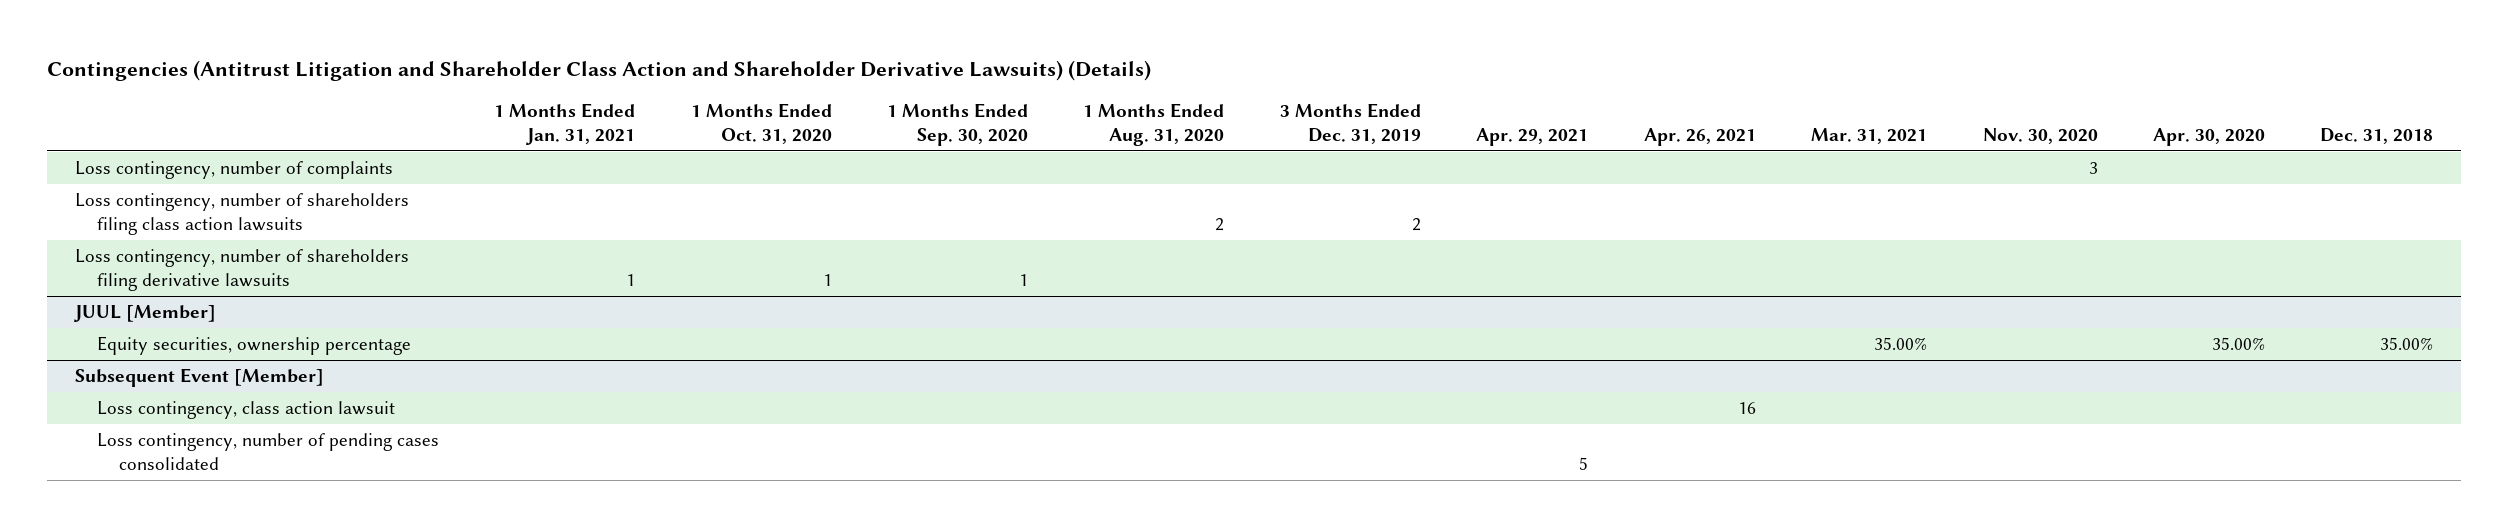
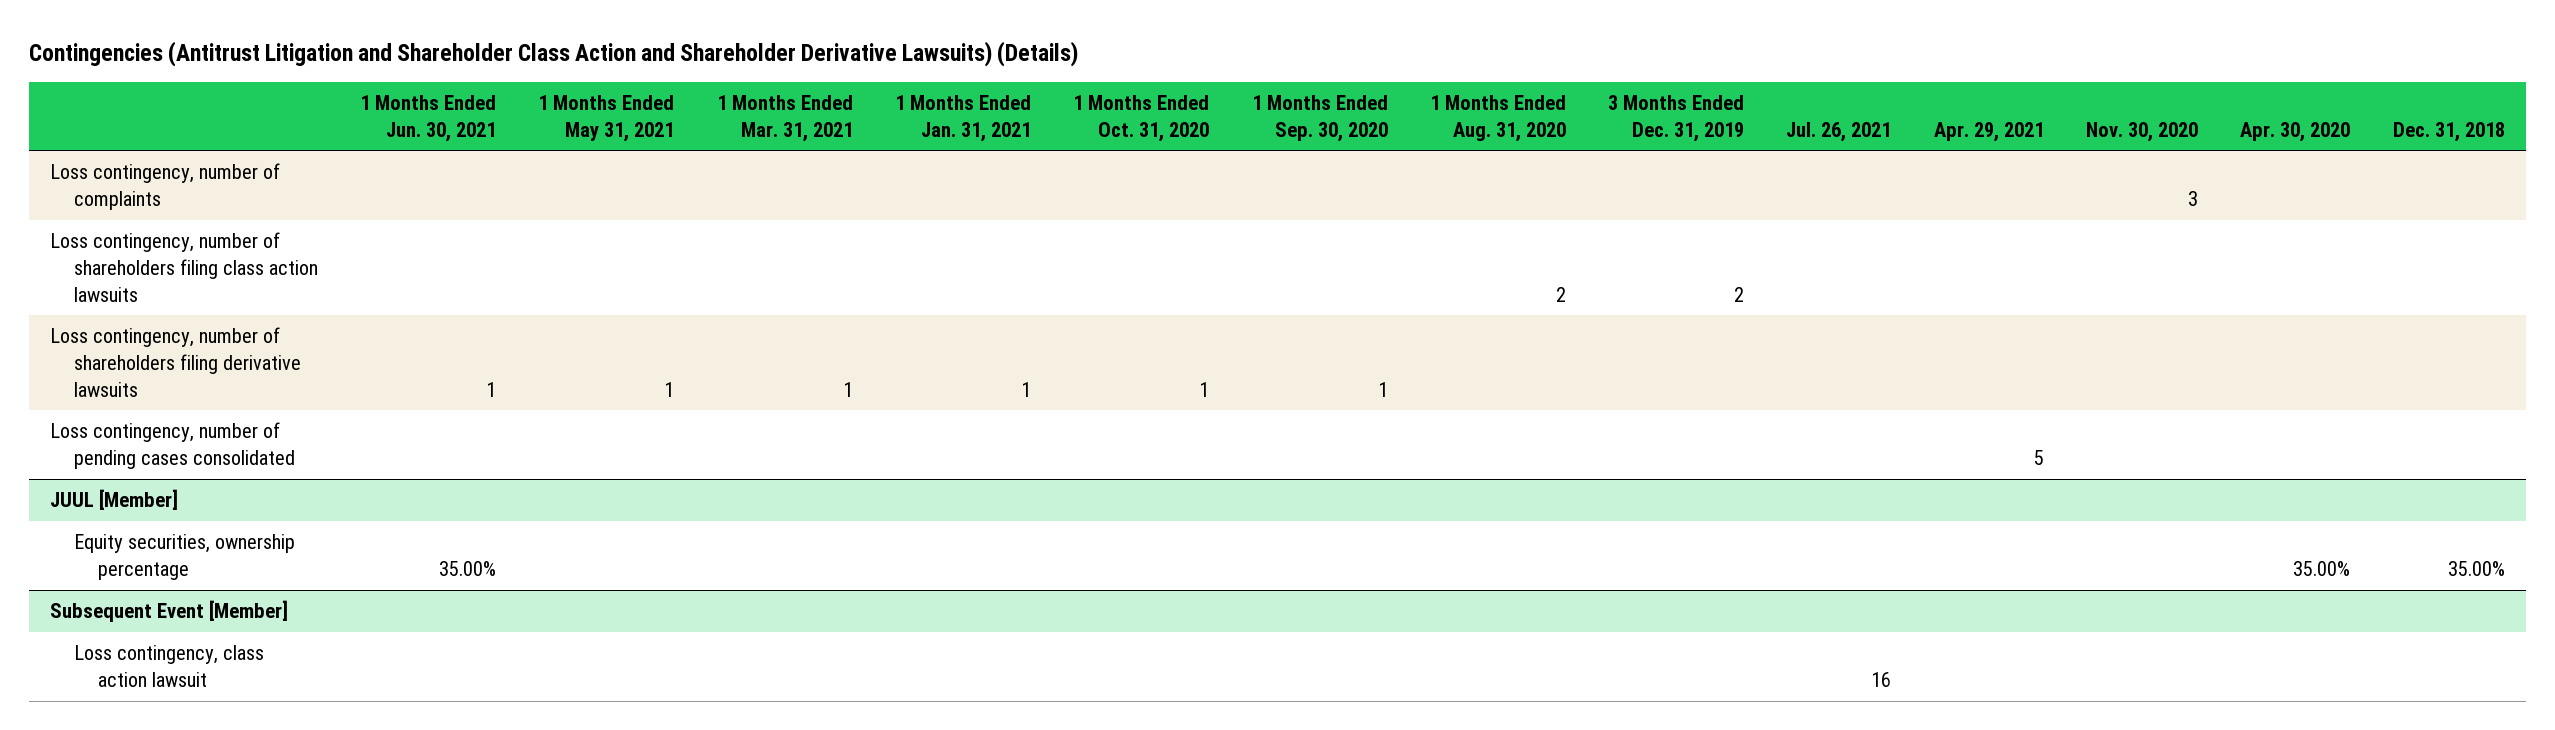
- | 1 Months Ended Jan. 31, 2021 | 1 Months Ended Oct. 31, 2020 | 1 Months Ended Sep. 30, 2020 | 1 Months Ended Aug. 31, 2020 | 3 Months Ended Dec. 31, 2019 | Apr. 29, 2021 | Apr. 26, 2021 | Mar. 31, 2021 | Nov. 30, 2020 | Apr. 30, 2020 | Dec. 31, 2018
+ | 1 Months Ended Jun. 30, 2021 | 1 Months Ended May 31, 2021 | 1 Months Ended Mar. 31, 2021 | 1 Months Ended Jan. 31, 2021 | 1 Months Ended Oct. 31, 2020 | 1 Months Ended Sep. 30, 2020 | 1 Months Ended Aug. 31, 2020 | 3 Months Ended Dec. 31, 2019 | Jul. 26, 2021 | Apr. 29, 2021 | Nov. 30, 2020 | Apr. 30, 2020 | Dec. 31, 2018
+ Loss contingency, number of pending cases consolidated | | | | | | | | | | 5 | | |
@ Subsequent Event [Member]
- Loss contingency, number of pending cases consolidated | | | | | | 5 | | | | |

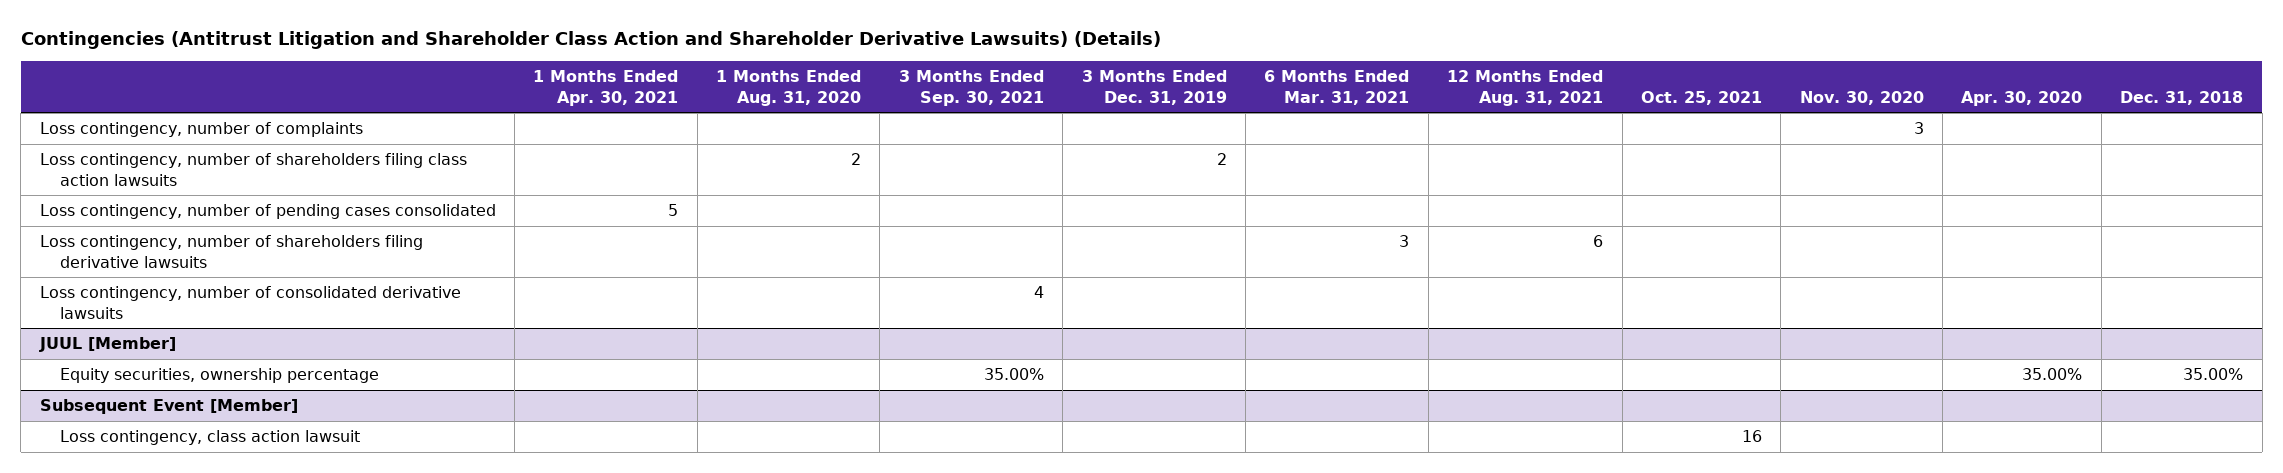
- | 1 Months Ended Jun. 30, 2021 | 1 Months Ended May 31, 2021 | 1 Months Ended Mar. 31, 2021 | 1 Months Ended Jan. 31, 2021 | 1 Months Ended Oct. 31, 2020 | 1 Months Ended Sep. 30, 2020 | 1 Months Ended Aug. 31, 2020 | 3 Months Ended Dec. 31, 2019 | Jul. 26, 2021 | Apr. 29, 2021 | Nov. 30, 2020 | Apr. 30, 2020 | Dec. 31, 2018
+ | 1 Months Ended Apr. 30, 2021 | 1 Months Ended Aug. 31, 2020 | 3 Months Ended Sep. 30, 2021 | 3 Months Ended Dec. 31, 2019 | 6 Months Ended Mar. 31, 2021 | 12 Months Ended Aug. 31, 2021 | Oct. 25, 2021 | Nov. 30, 2020 | Apr. 30, 2020 | Dec. 31, 2018
moved down: Loss contingency, number of shareholders filing derivative lawsuits | | | | | 3 | 6 | | | |
+ Loss contingency, number of consolidated derivative lawsuits | | | 4 | | | | | | |

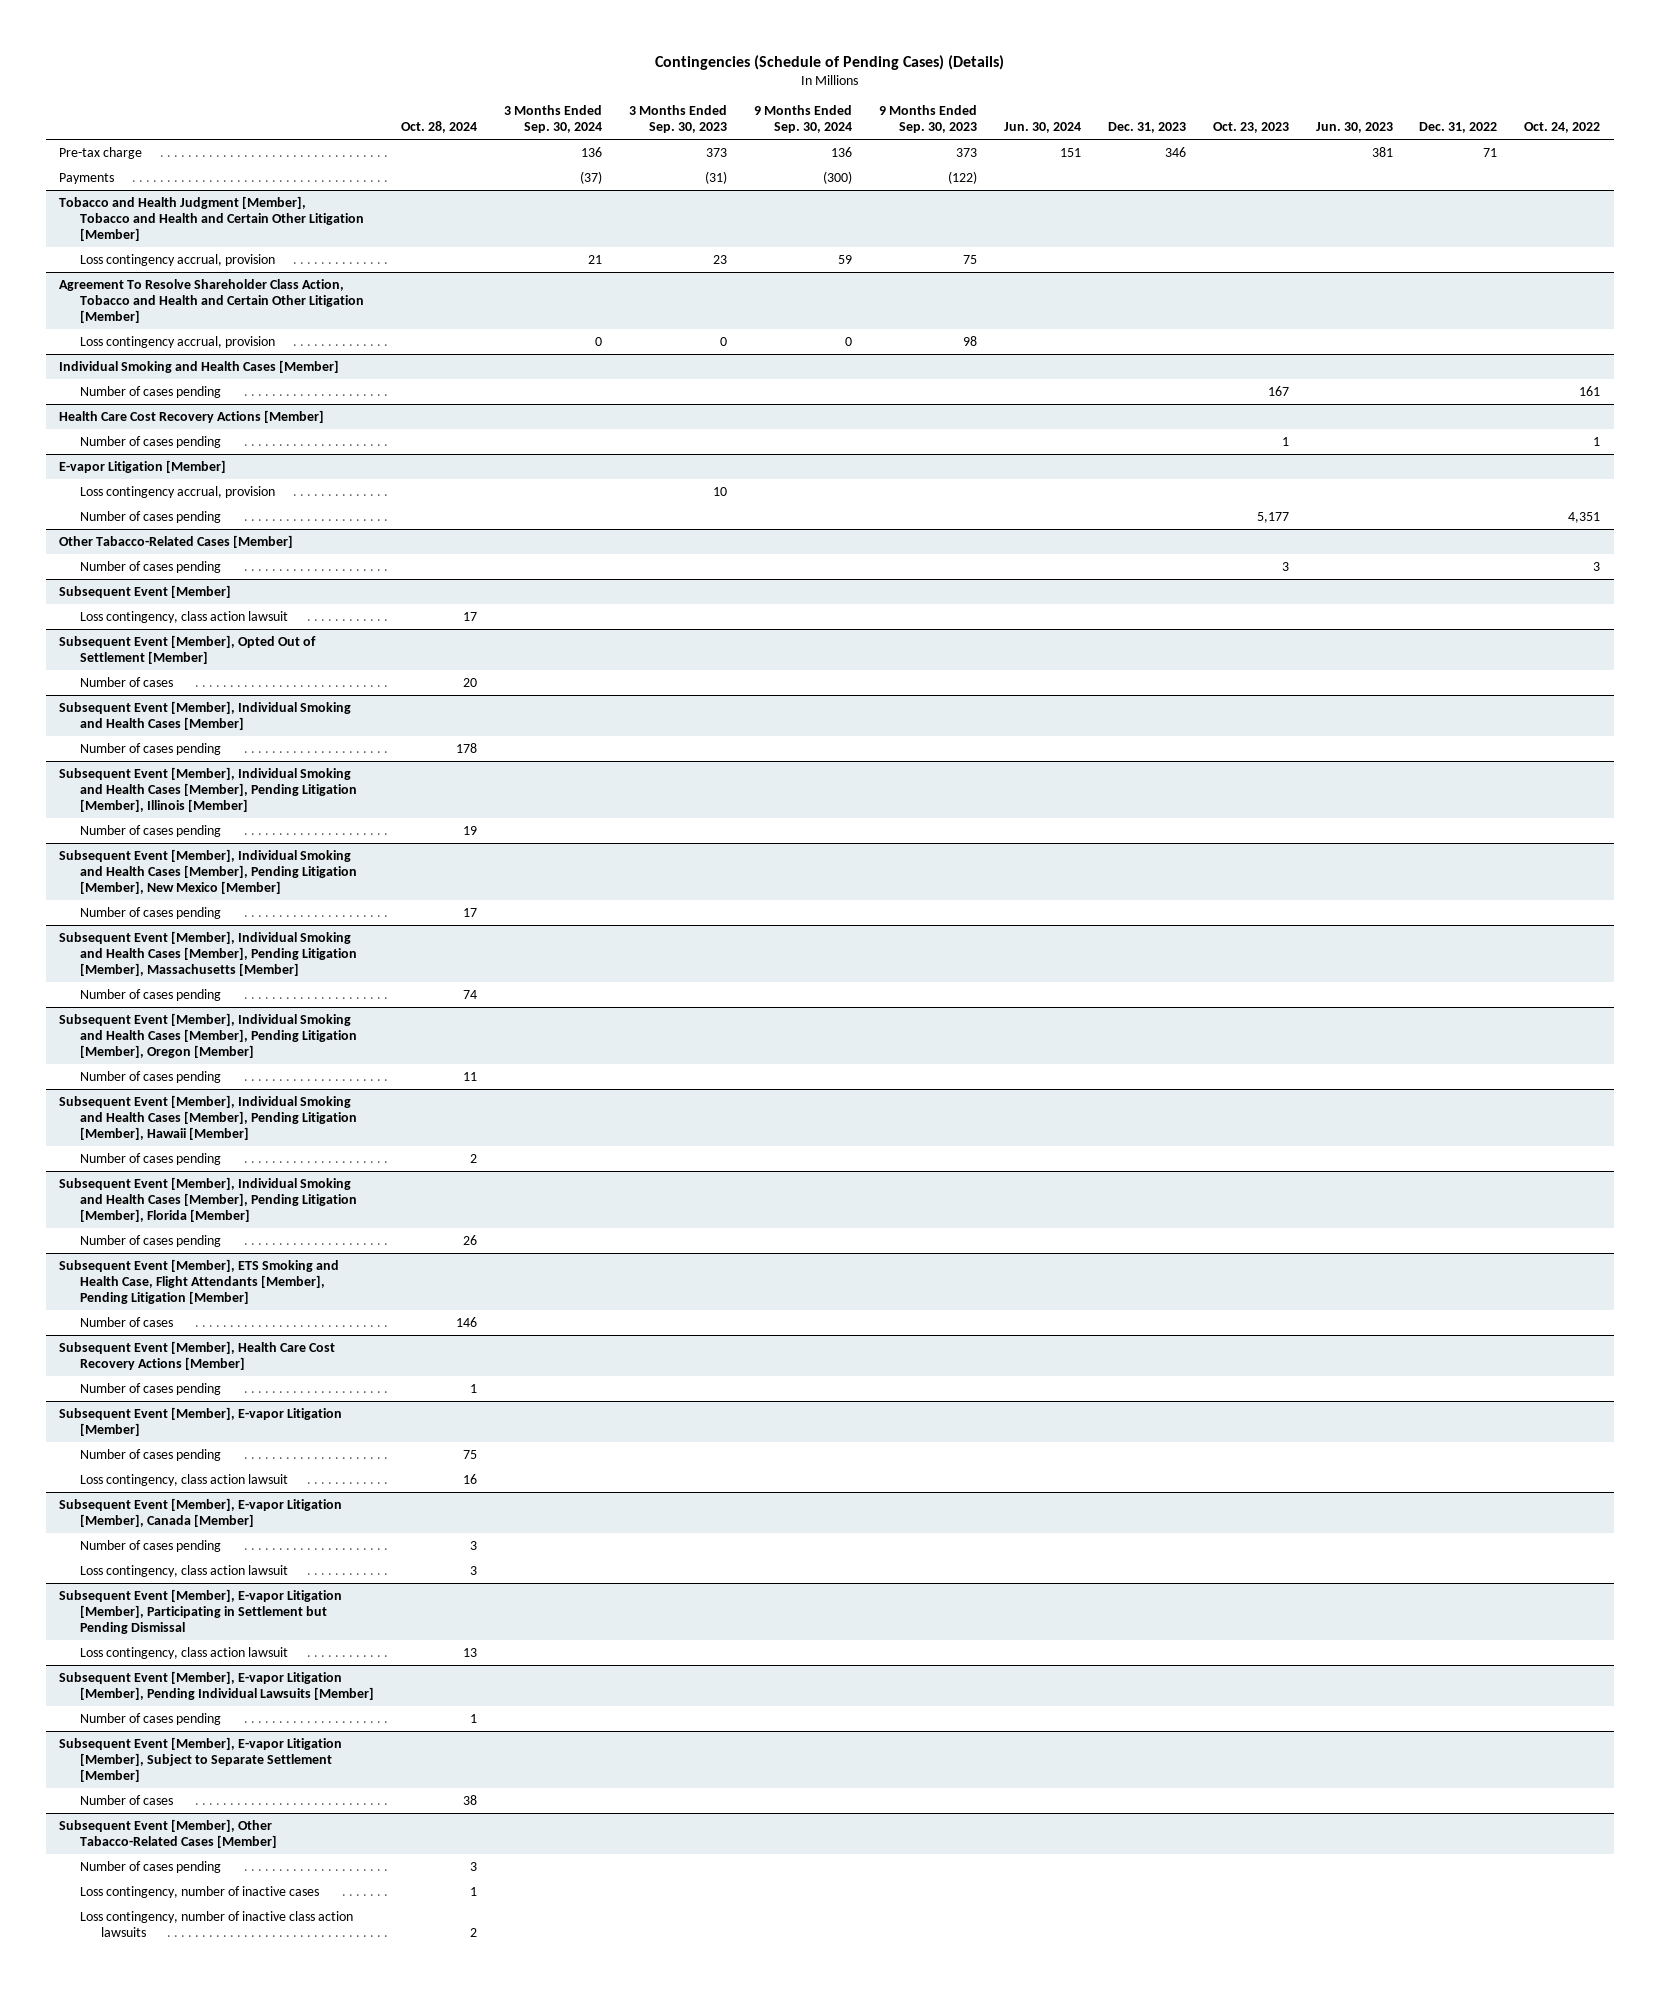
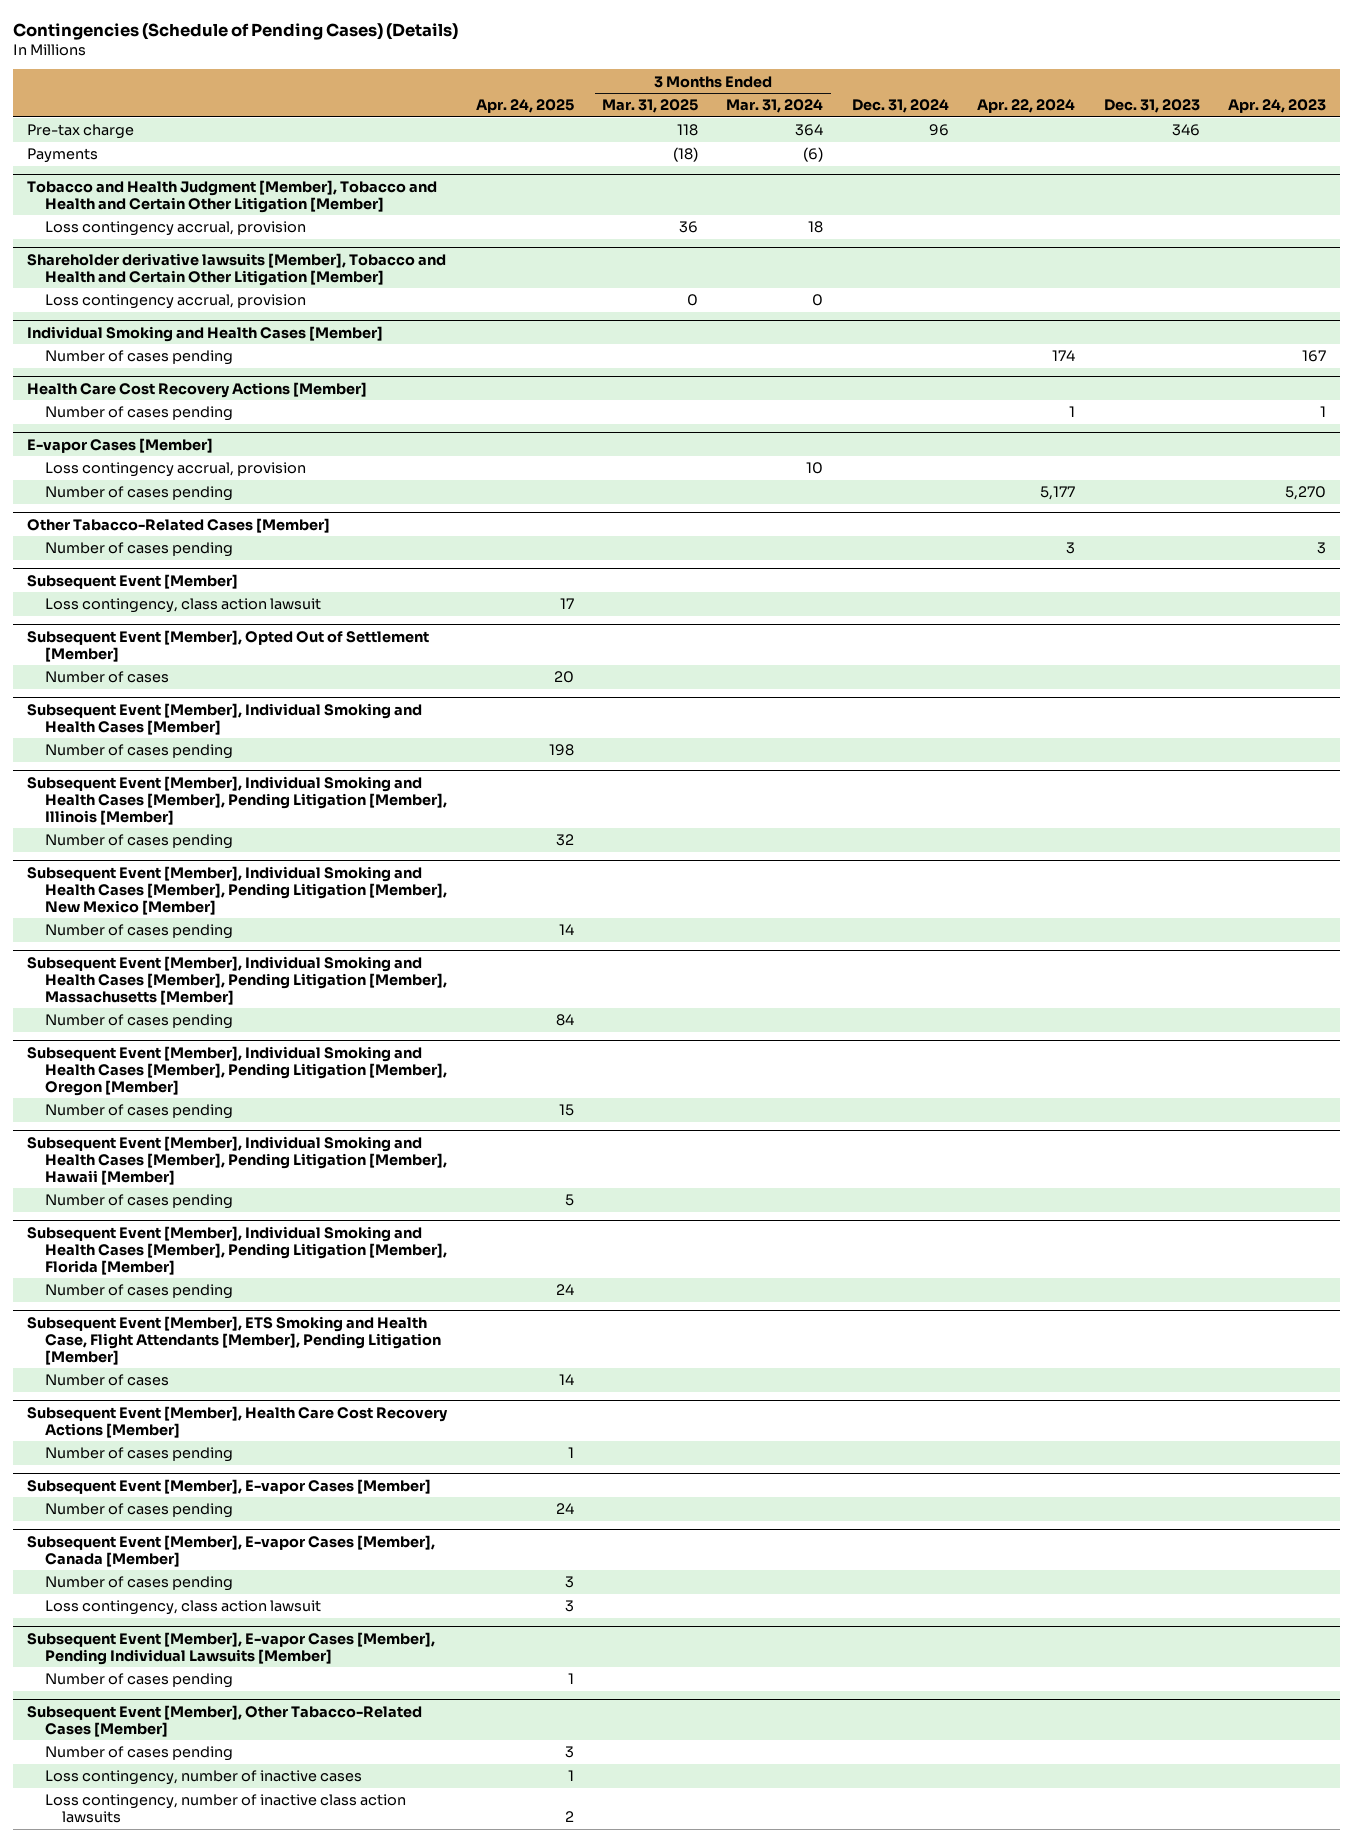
- | Oct. 28, 2024 | 3 Months Ended Sep. 30, 2024 | 3 Months Ended Sep. 30, 2023 | 9 Months Ended Sep. 30, 2024 | 9 Months Ended Sep. 30, 2023 | Jun. 30, 2024 | Dec. 31, 2023 | Oct. 23, 2023 | Jun. 30, 2023 | Dec. 31, 2022 | Oct. 24, 2022
+ | Apr. 24, 2025 | 3 Months Ended Mar. 31, 2025 | 3 Months Ended Mar. 31, 2024 | Dec. 31, 2024 | Apr. 22, 2024 | Dec. 31, 2023 | Apr. 24, 2023
- Agreement To Resolve Shareholder Class Action, Tobacco and Health and Certain Other Litigation [Member]
+ Shareholder derivative lawsuits [Member], Tobacco and Health and Certain Other Litigation [Member]
- E-vapor Litigation [Member]
+ E-vapor Cases [Member]
- Subsequent Event [Member], E-vapor Litigation [Member]
+ Subsequent Event [Member], E-vapor Cases [Member]
- Loss contingency, class action lawsuit | 16 | | | | | | | | | |
- Subsequent Event [Member], E-vapor Litigation [Member], Canada [Member]
+ Subsequent Event [Member], E-vapor Cases [Member], Canada [Member]
- Subsequent Event [Member], E-vapor Litigation [Member], Participating in Settlement but Pending Dismissal
- Loss contingency, class action lawsuit | 13 | | | | | | | | | |
- Subsequent Event [Member], E-vapor Litigation [Member], Pending Individual Lawsuits [Member]
+ Subsequent Event [Member], E-vapor Cases [Member], Pending Individual Lawsuits [Member]
- Subsequent Event [Member], E-vapor Litigation [Member], Subject to Separate Settlement [Member]
- Number of cases | 38 | | | | | | | | | |

